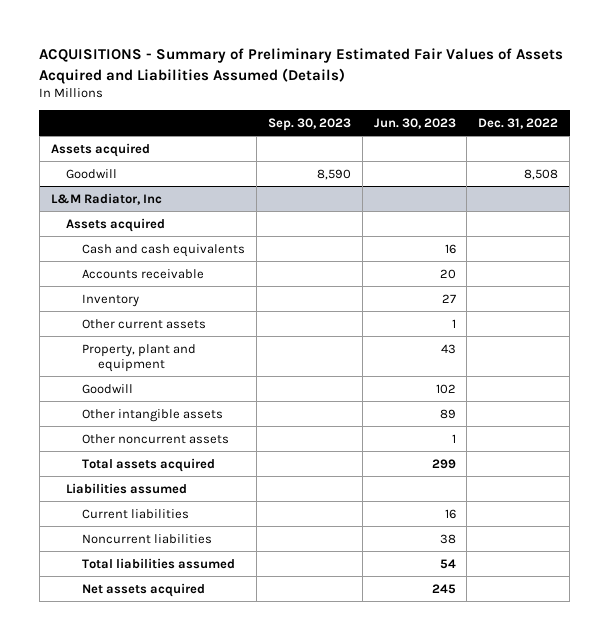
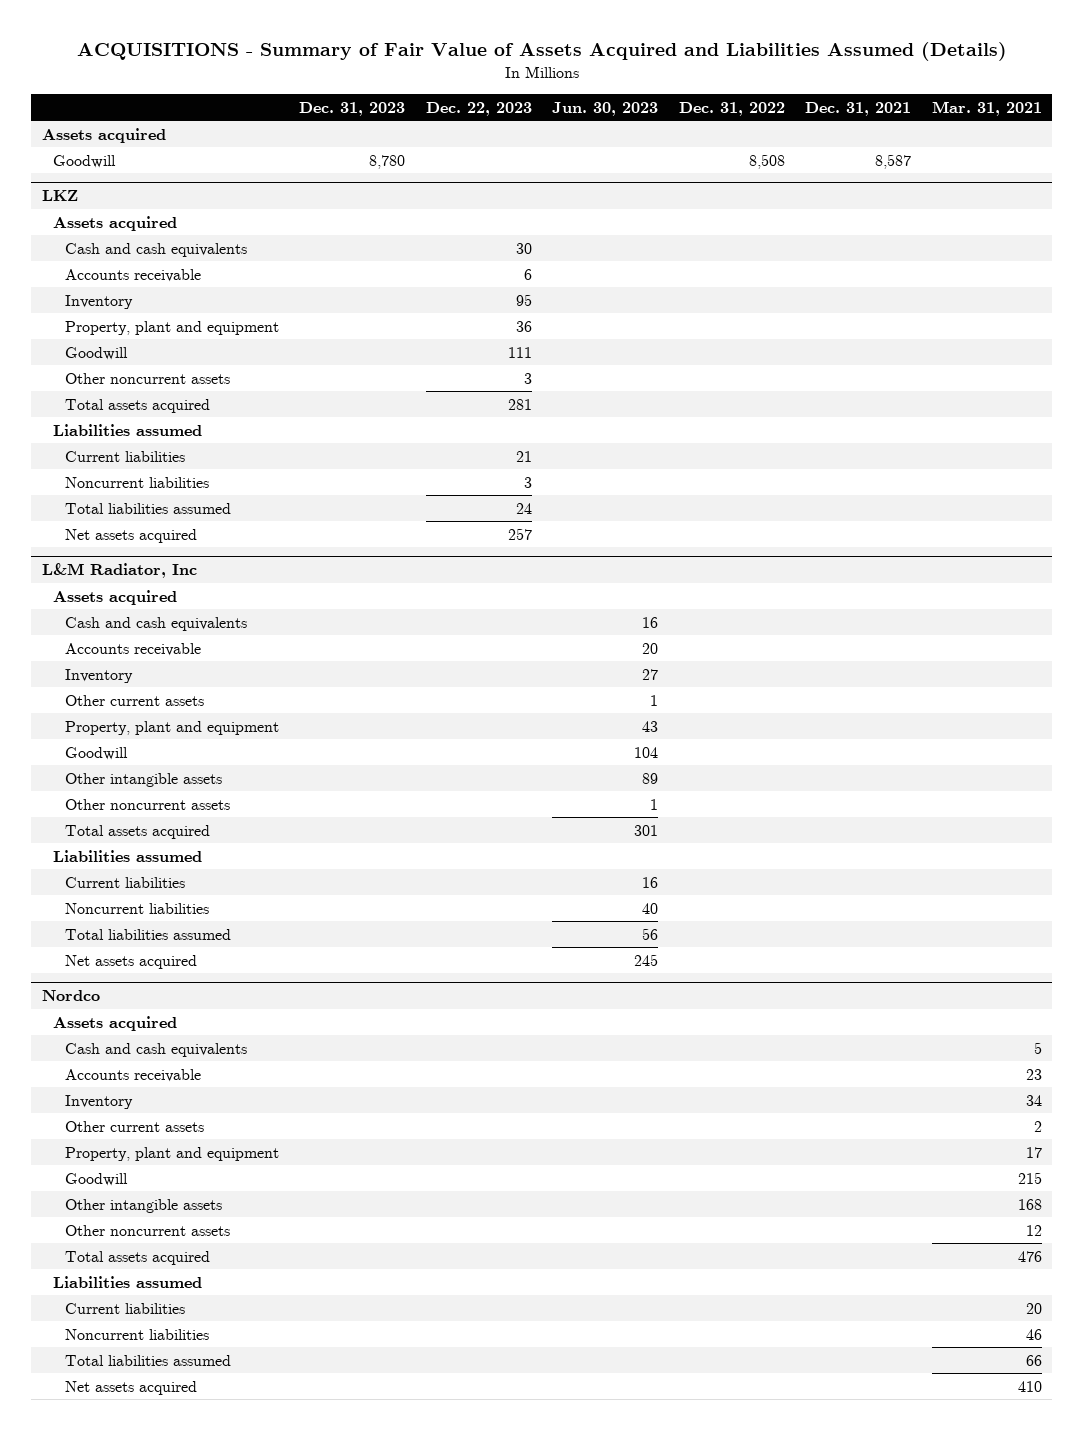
- ACQUISITIONS - Summary of Preliminary Estimated Fair Values of Assets Acquired and Liabilities Assumed (Details)
+ ACQUISITIONS - Summary of Fair Value of Assets Acquired and Liabilities Assumed (Details)
- | Sep. 30, 2023 | Jun. 30, 2023 | Dec. 31, 2022
+ | Dec. 31, 2023 | Dec. 22, 2023 | Jun. 30, 2023 | Dec. 31, 2022 | Dec. 31, 2021 | Mar. 31, 2021
+ LKZ
+ Assets acquired
+ Cash and cash equivalents | | 30 | | | |
+ Accounts receivable | | 6 | | | |
+ Inventory | | 95 | | | |
+ Property, plant and equipment | | 36 | | | |
+ Goodwill | | 111 | | | |
+ Other noncurrent assets | | 3 | | | |
+ Total assets acquired | | 281 | | | |
+ Liabilities assumed
+ Current liabilities | | 21 | | | |
+ Noncurrent liabilities | | 3 | | | |
+ Total liabilities assumed | | 24 | | | |
+ Net assets acquired | | 257 | | | |
@ L&M Radiator, Inc
- Goodwill | | 102 |
+ Goodwill | | | 104 | | |
- Total assets acquired | | 299 |
+ Total assets acquired | | | 301 | | |
- Noncurrent liabilities | | 38 |
- Total liabilities assumed | | 54 |
+ Noncurrent liabilities | | | 40 | | |
+ Total liabilities assumed | | | 56 | | |
+ Nordco
+ Assets acquired
+ Cash and cash equivalents | | | | | | 5
+ Accounts receivable | | | | | | 23
+ Inventory | | | | | | 34
+ Other current assets | | | | | | 2
+ Property, plant and equipment | | | | | | 17
+ Goodwill | | | | | | 215
+ Other intangible assets | | | | | | 168
+ Other noncurrent assets | | | | | | 12
+ Total assets acquired | | | | | | 476
+ Liabilities assumed
+ Current liabilities | | | | | | 20
+ Noncurrent liabilities | | | | | | 46
+ Total liabilities assumed | | | | | | 66
+ Net assets acquired | | | | | | 410

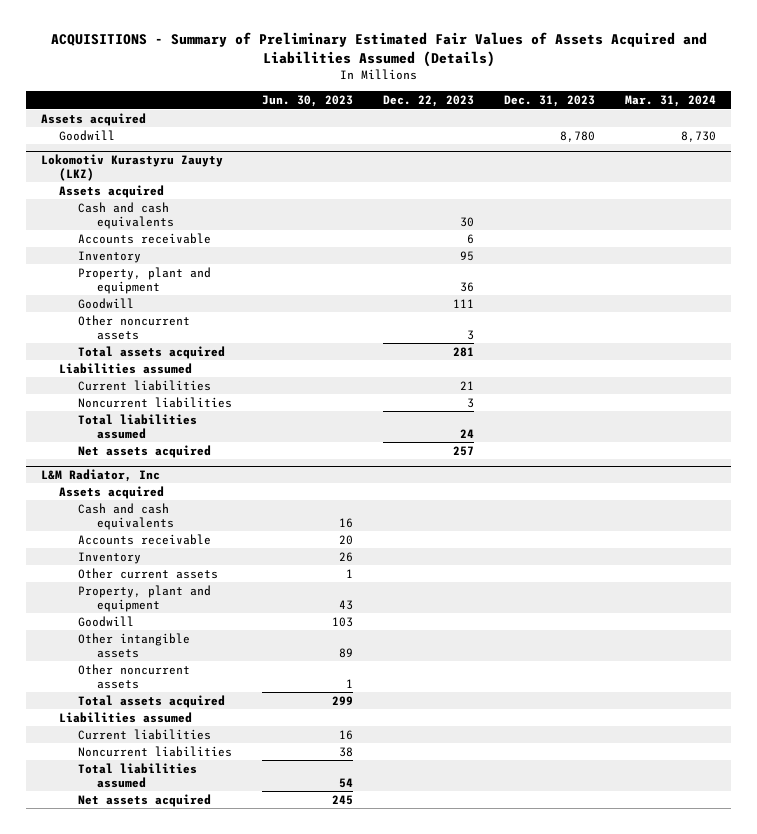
- ACQUISITIONS - Summary of Fair Value of Assets Acquired and Liabilities Assumed (Details)
+ ACQUISITIONS - Summary of Preliminary Estimated Fair Values of Assets Acquired and Liabilities Assumed (Details)
- | Dec. 31, 2023 | Dec. 22, 2023 | Jun. 30, 2023 | Dec. 31, 2022 | Dec. 31, 2021 | Mar. 31, 2021
+ | Jun. 30, 2023 | Dec. 22, 2023 | Dec. 31, 2023 | Mar. 31, 2024
- LKZ
+ Lokomotiv Kurastyru Zauyty (LKZ)
@ L&M Radiator, Inc
- Inventory | | | 27 | | |
+ Inventory | 26 | | |
- Goodwill | | | 104 | | |
+ Goodwill | 103 | | |
- Total assets acquired | | | 301 | | |
+ Total assets acquired | 299 | | |
- Noncurrent liabilities | | | 40 | | |
- Total liabilities assumed | | | 56 | | |
+ Noncurrent liabilities | 38 | | |
+ Total liabilities assumed | 54 | | |
- Nordco
- Assets acquired
- Cash and cash equivalents | | | | | | 5
- Accounts receivable | | | | | | 23
- Inventory | | | | | | 34
- Other current assets | | | | | | 2
- Property, plant and equipment | | | | | | 17
- Goodwill | | | | | | 215
- Other intangible assets | | | | | | 168
- Other noncurrent assets | | | | | | 12
- Total assets acquired | | | | | | 476
- Liabilities assumed
- Current liabilities | | | | | | 20
- Noncurrent liabilities | | | | | | 46
- Total liabilities assumed | | | | | | 66
- Net assets acquired | | | | | | 410

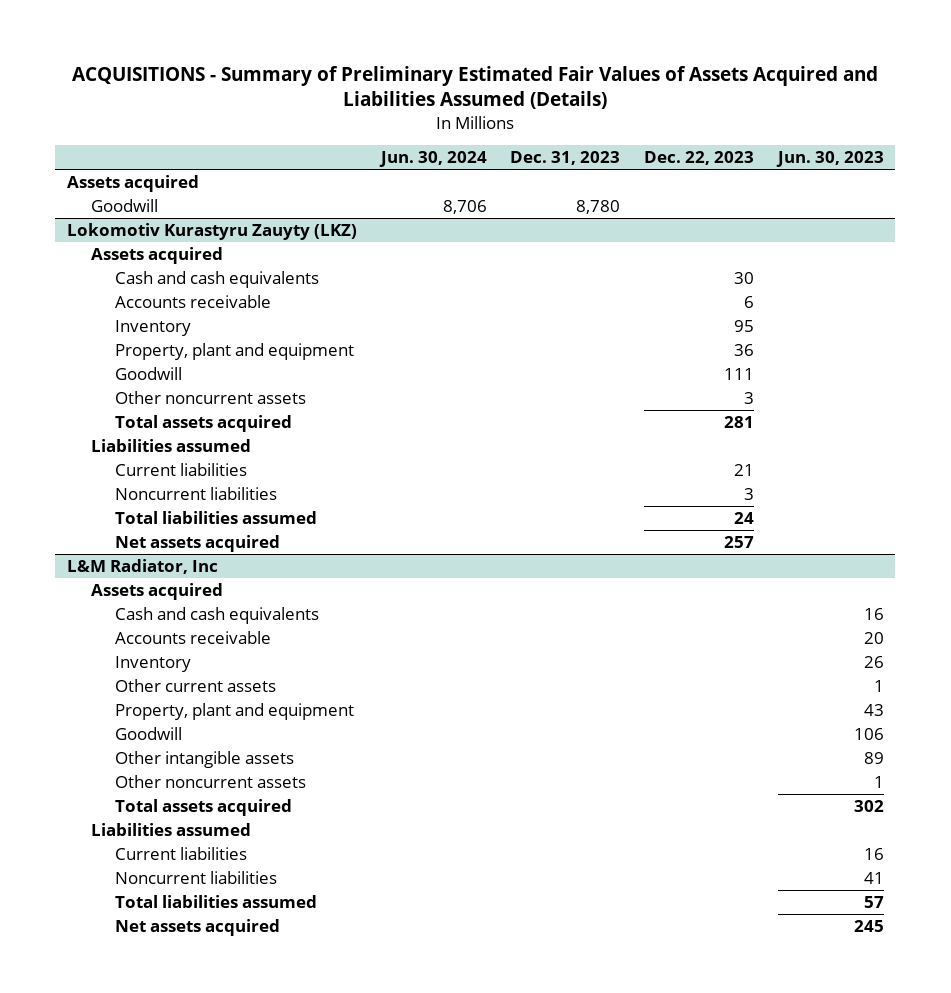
- | Jun. 30, 2023 | Dec. 22, 2023 | Dec. 31, 2023 | Mar. 31, 2024
+ | Jun. 30, 2024 | Dec. 31, 2023 | Dec. 22, 2023 | Jun. 30, 2023
@ L&M Radiator, Inc
- Goodwill | 103 | | |
+ Goodwill | | | | 106
- Total assets acquired | 299 | | |
+ Total assets acquired | | | | 302
- Noncurrent liabilities | 38 | | |
- Total liabilities assumed | 54 | | |
+ Noncurrent liabilities | | | | 41
+ Total liabilities assumed | | | | 57

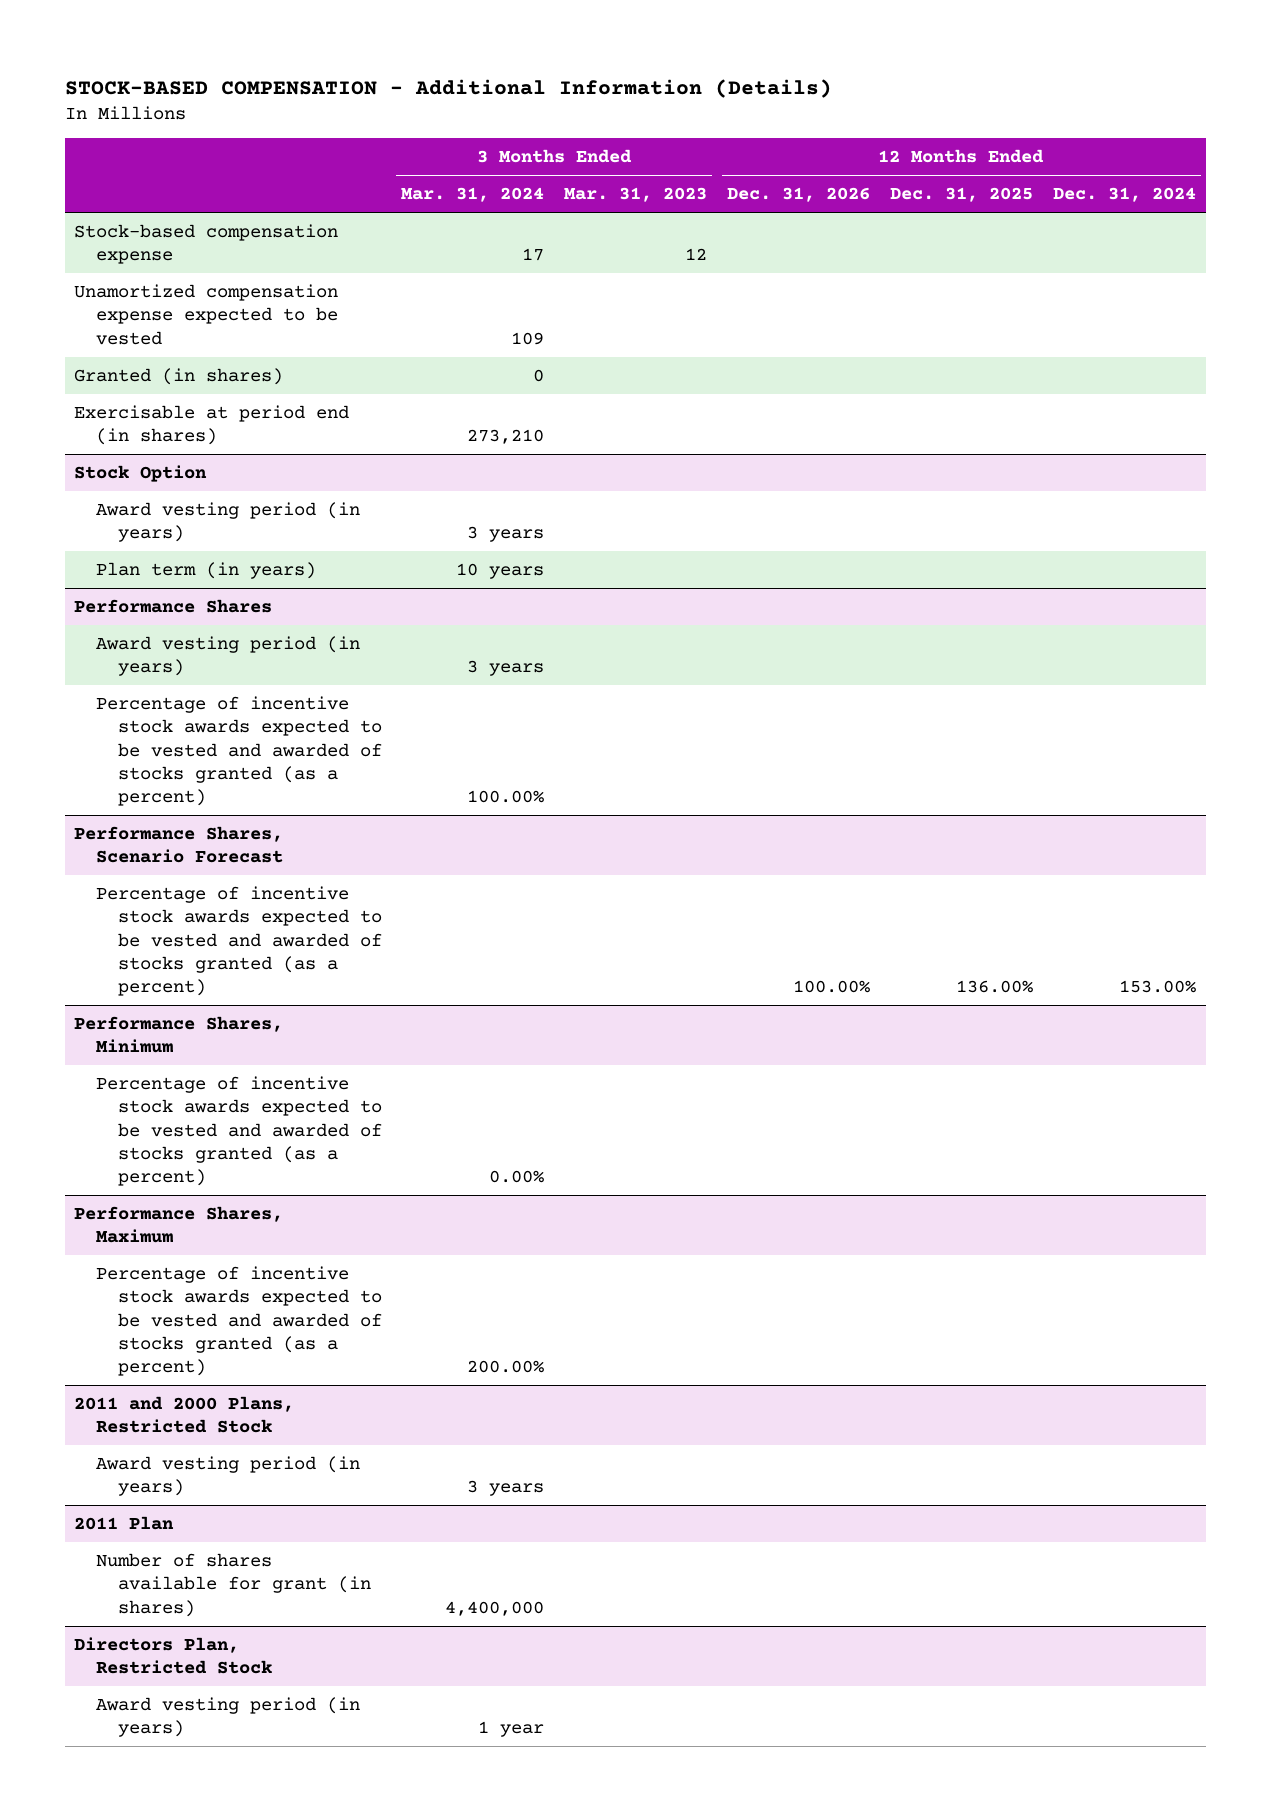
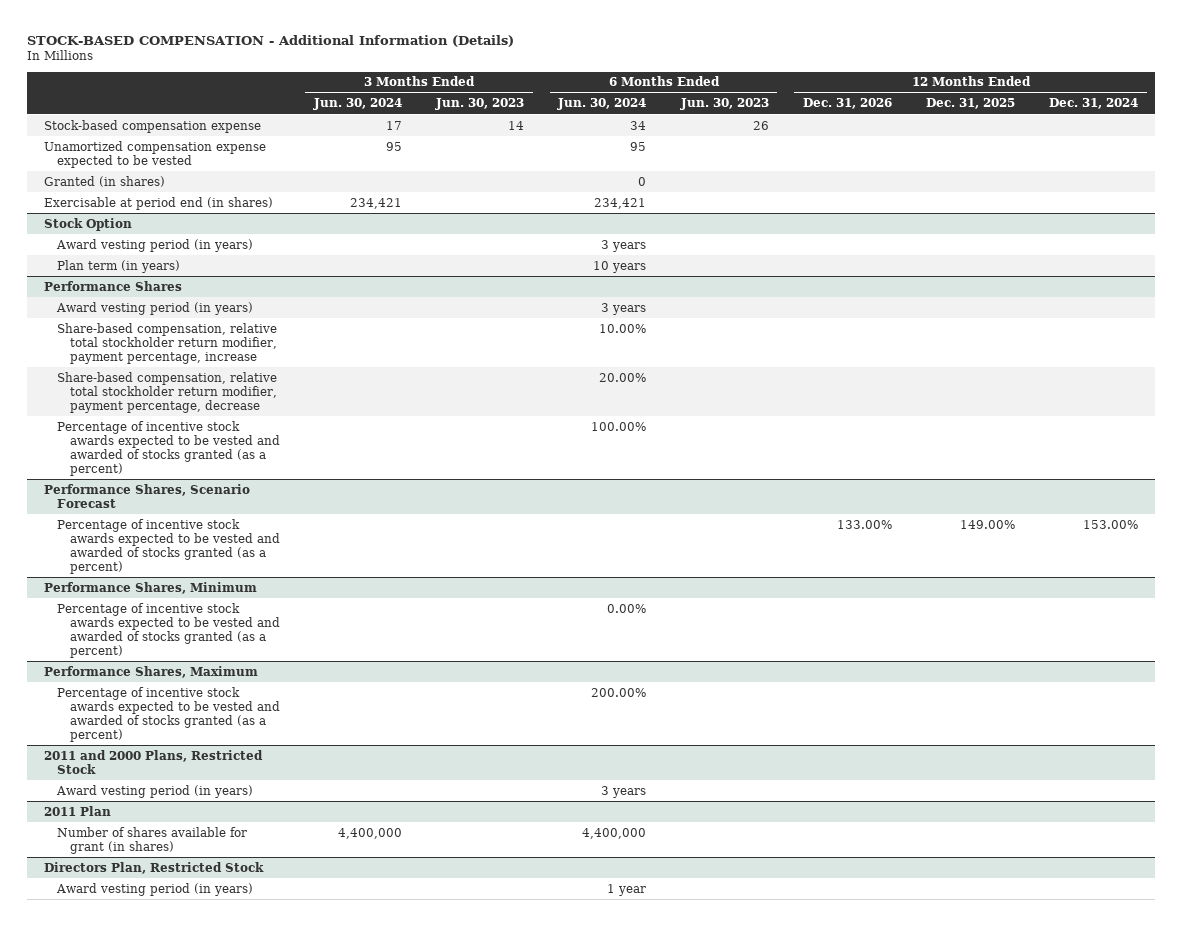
- | 3 Months Ended Mar. 31, 2024 | 3 Months Ended Mar. 31, 2023 | 12 Months Ended Dec. 31, 2026 | 12 Months Ended Dec. 31, 2025 | 12 Months Ended Dec. 31, 2024
+ | 3 Months Ended Jun. 30, 2024 | 3 Months Ended Jun. 30, 2023 | 6 Months Ended Jun. 30, 2024 | 6 Months Ended Jun. 30, 2023 | 12 Months Ended Dec. 31, 2026 | 12 Months Ended Dec. 31, 2025 | 12 Months Ended Dec. 31, 2024
@ Performance Shares
+ Share-based compensation, relative total stockholder return modifier, payment percentage, increase | | | 10.00% | | | |
+ Share-based compensation, relative total stockholder return modifier, payment percentage, decrease | | | 20.00% | | | |
@ Performance Shares, Scenario Forecast
- Percentage of incentive stock awards expected to be vested and awarded of stocks granted (as a percent) | | | 100.00% | 136.00% | 153.00%
+ Percentage of incentive stock awards expected to be vested and awarded of stocks granted (as a percent) | | | | | 133.00% | 149.00% | 153.00%

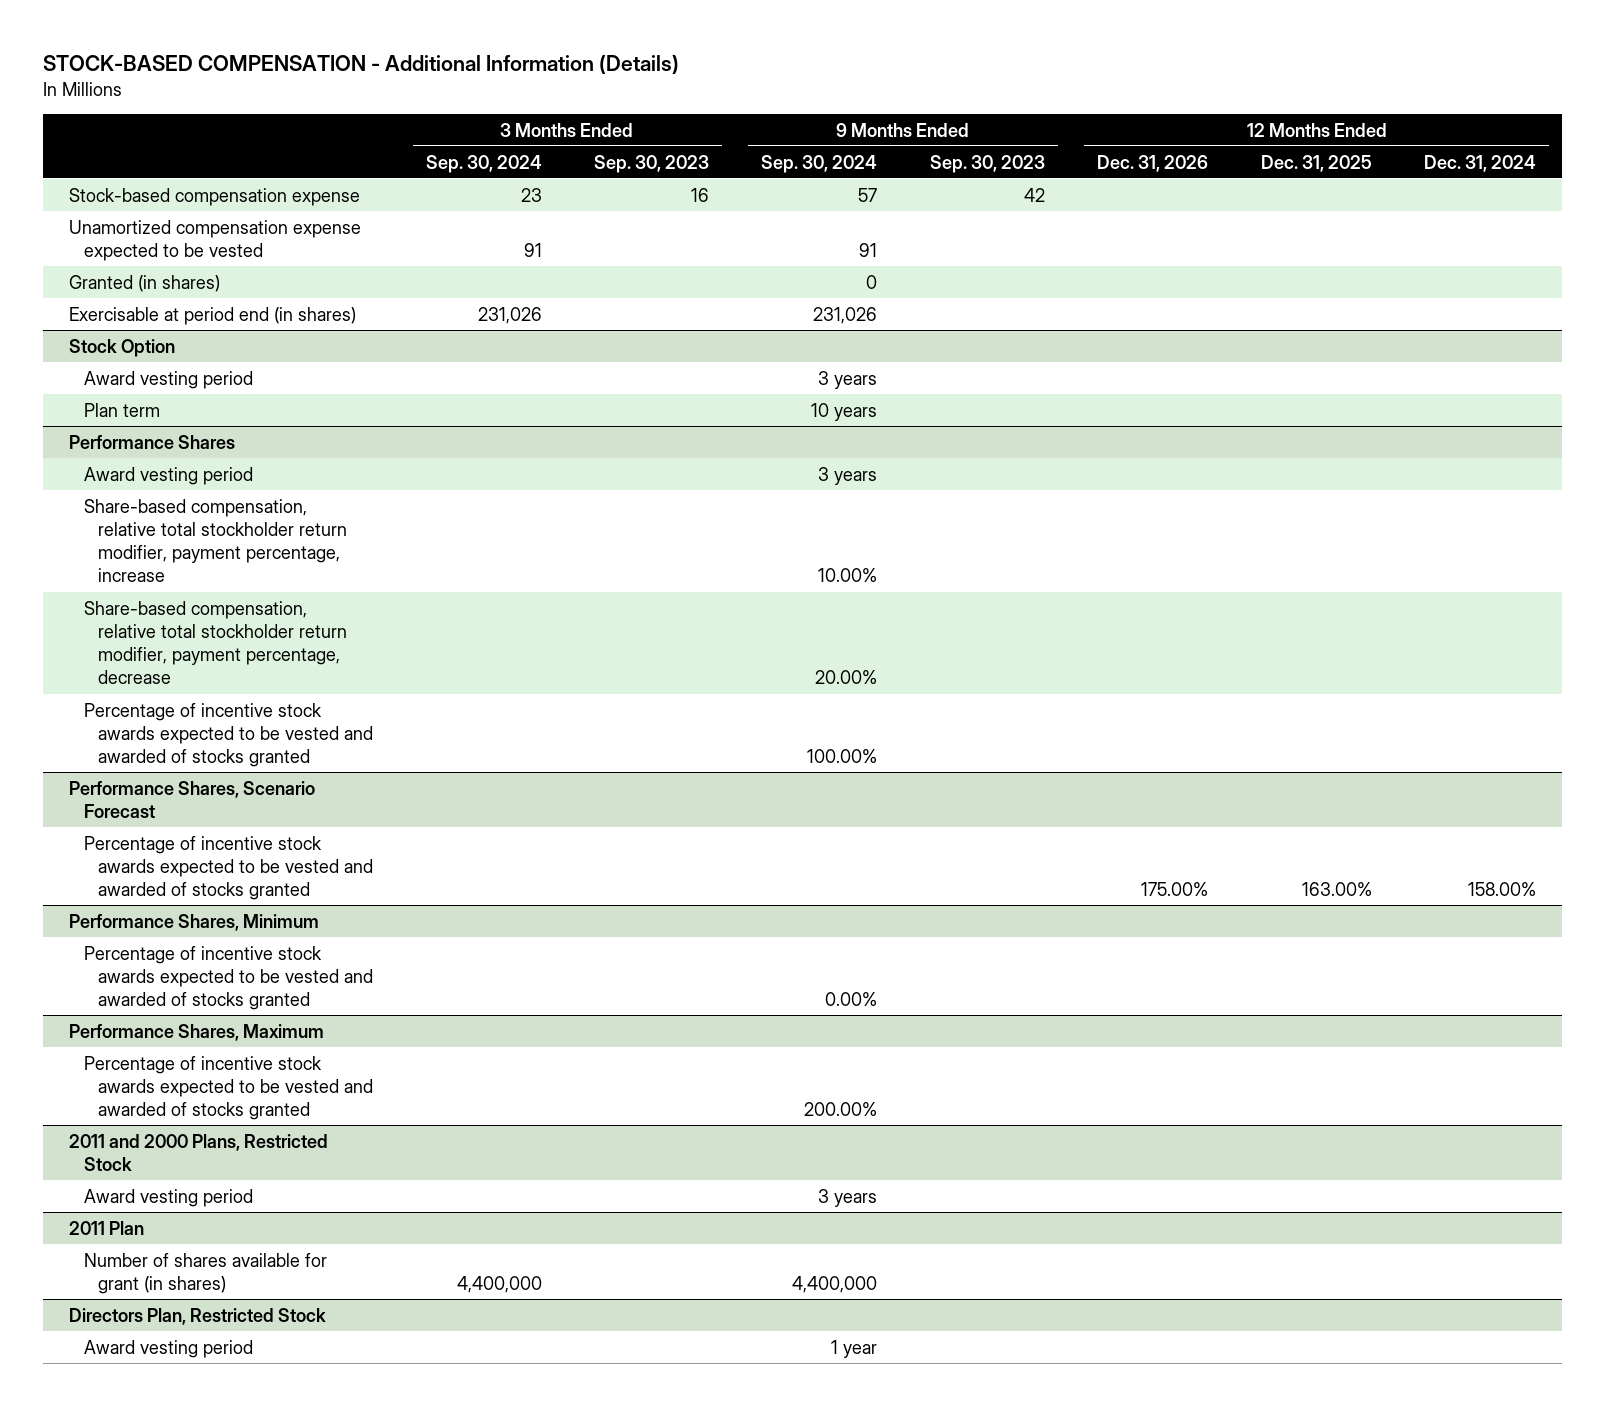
- | 3 Months Ended Jun. 30, 2024 | 3 Months Ended Jun. 30, 2023 | 6 Months Ended Jun. 30, 2024 | 6 Months Ended Jun. 30, 2023 | 12 Months Ended Dec. 31, 2026 | 12 Months Ended Dec. 31, 2025 | 12 Months Ended Dec. 31, 2024
+ | 3 Months Ended Sep. 30, 2024 | 3 Months Ended Sep. 30, 2023 | 9 Months Ended Sep. 30, 2024 | 9 Months Ended Sep. 30, 2023 | 12 Months Ended Dec. 31, 2026 | 12 Months Ended Dec. 31, 2025 | 12 Months Ended Dec. 31, 2024
@ Stock Option
- Award vesting period (in years) | | | 3 years | | | |
- Plan term (in years) | | | 10 years | | | |
+ Award vesting period | | | 3 years | | | |
+ Plan term | | | 10 years | | | |
@ Performance Shares
- Award vesting period (in years) | | | 3 years | | | |
+ Award vesting period | | | 3 years | | | |
- Percentage of incentive stock awards expected to be vested and awarded of stocks granted (as a percent) | | | 100.00% | | | |
+ Percentage of incentive stock awards expected to be vested and awarded of stocks granted | | | 100.00% | | | |
@ Performance Shares, Scenario Forecast
- Percentage of incentive stock awards expected to be vested and awarded of stocks granted (as a percent) | | | | | 133.00% | 149.00% | 153.00%
+ Percentage of incentive stock awards expected to be vested and awarded of stocks granted | | | | | 175.00% | 163.00% | 158.00%
@ Performance Shares, Minimum
- Percentage of incentive stock awards expected to be vested and awarded of stocks granted (as a percent) | | | 0.00% | | | |
+ Percentage of incentive stock awards expected to be vested and awarded of stocks granted | | | 0.00% | | | |
@ Performance Shares, Maximum
- Percentage of incentive stock awards expected to be vested and awarded of stocks granted (as a percent) | | | 200.00% | | | |
+ Percentage of incentive stock awards expected to be vested and awarded of stocks granted | | | 200.00% | | | |
@ 2011 and 2000 Plans, Restricted Stock
- Award vesting period (in years) | | | 3 years | | | |
+ Award vesting period | | | 3 years | | | |
@ Directors Plan, Restricted Stock
- Award vesting period (in years) | | | 1 year | | | |
+ Award vesting period | | | 1 year | | | |

